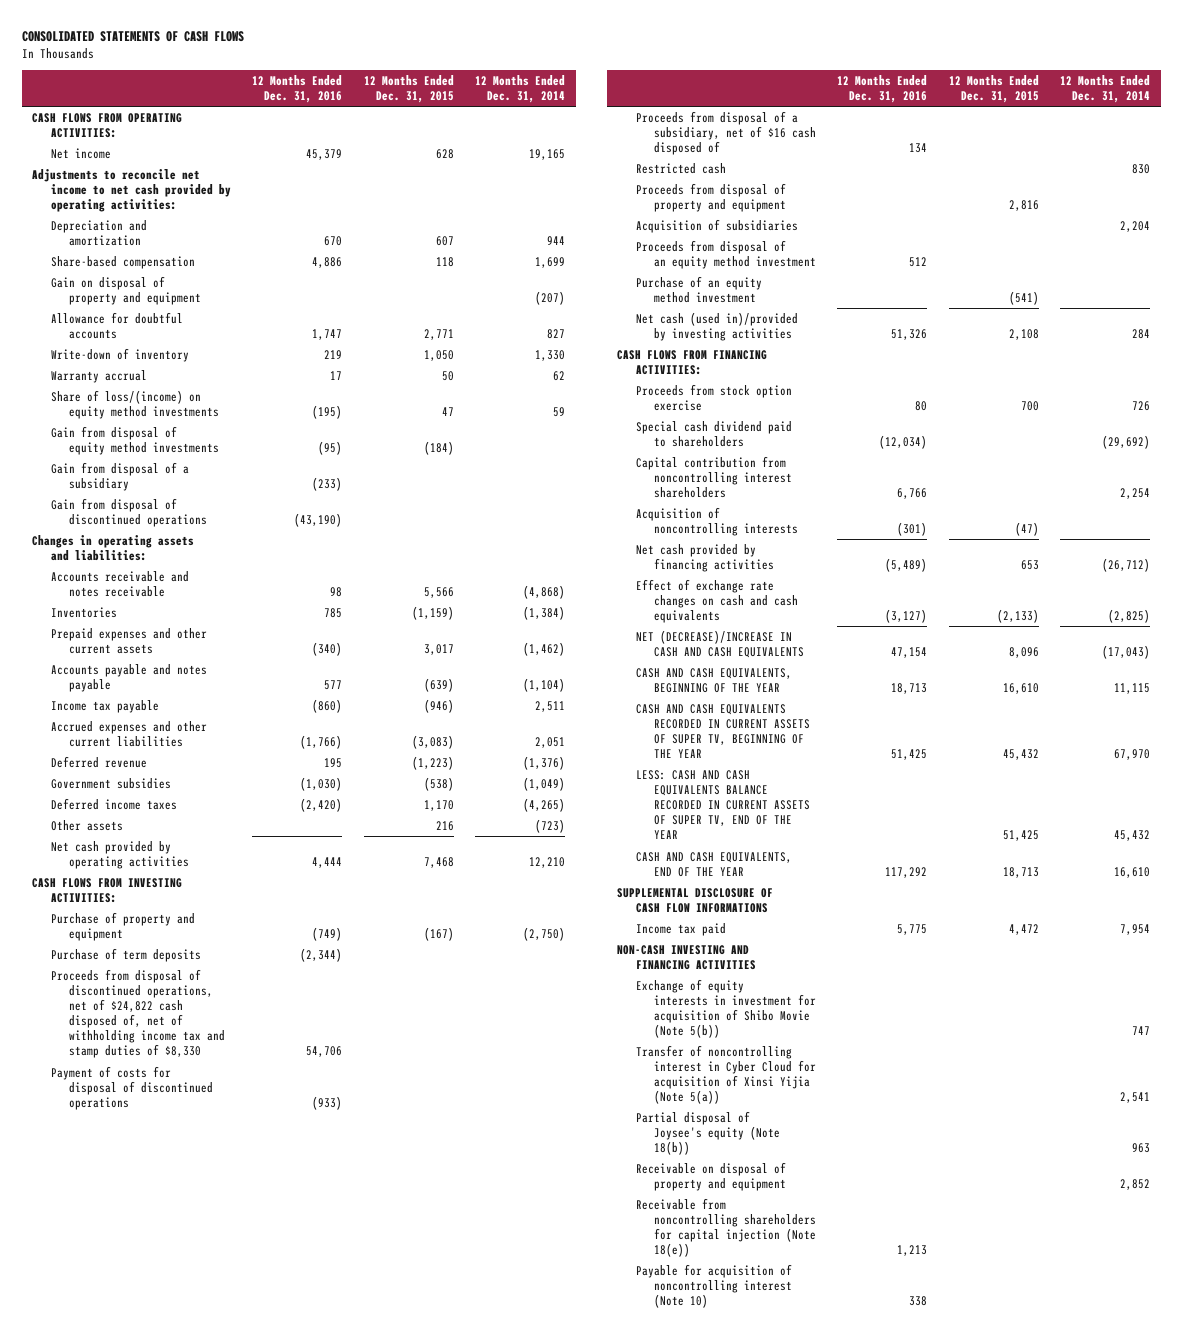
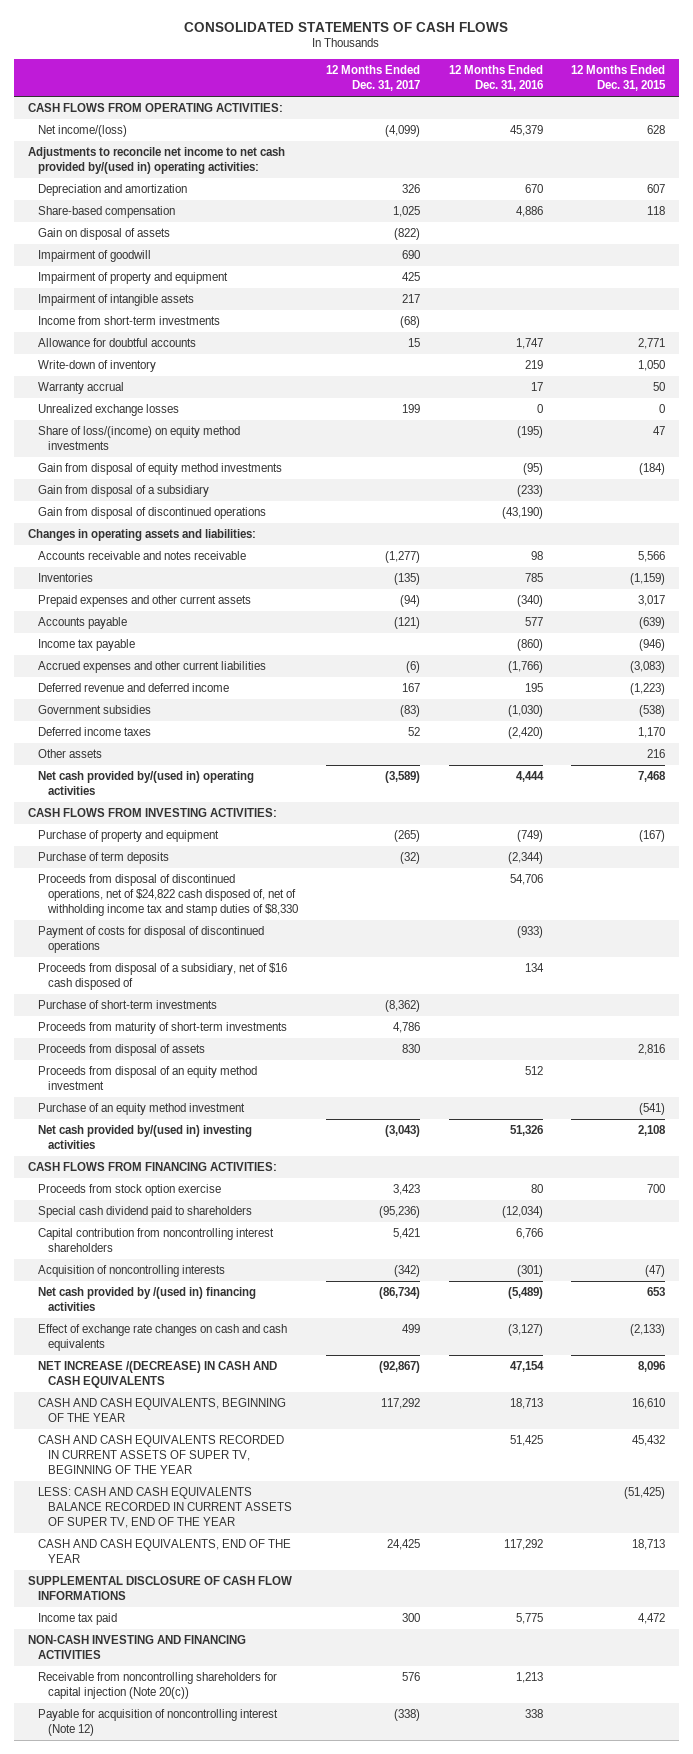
- | 12 Months Ended Dec. 31, 2016 | 12 Months Ended Dec. 31, 2015 | 12 Months Ended Dec. 31, 2014
+ | 12 Months Ended Dec. 31, 2017 | 12 Months Ended Dec. 31, 2016 | 12 Months Ended Dec. 31, 2015
- Net income | 45,379 | 628 | 19,165
- Adjustments to reconcile net income to net cash provided by operating activities:
+ Net income/(loss) | (4,099) | 45,379 | 628
+ Adjustments to reconcile net income to net cash provided by/(used in) operating activities:
- Gain on disposal of property and equipment | | | (207)
+ Gain on disposal of assets | (822) | |
+ Impairment of goodwill | 690 | |
+ Impairment of property and equipment | 425 | |
+ Impairment of intangible assets | 217 | |
+ Income from short-term investments | (68) | |
+ Unrealized exchange losses | 199 | 0 | 0
- Accounts payable and notes payable | 577 | (639) | (1,104)
+ Accounts payable | (121) | 577 | (639)
- Deferred revenue | 195 | (1,223) | (1,376)
+ Deferred revenue and deferred income | 167 | 195 | (1,223)
- Net cash provided by operating activities | 4,444 | 7,468 | 12,210
+ Net cash provided by/(used in) operating activities | (3,589) | 4,444 | 7,468
- Restricted cash | | | 830
- Proceeds from disposal of property and equipment | | 2,816 |
- Acquisition of subsidiaries | | | 2,204
+ Purchase of short-term investments | (8,362) | |
+ Proceeds from maturity of short-term investments | 4,786 | |
+ Proceeds from disposal of assets | 830 | | 2,816
- Net cash (used in)/provided by investing activities | 51,326 | 2,108 | 284
+ Net cash provided by/(used in) investing activities | (3,043) | 51,326 | 2,108
- Net cash provided by financing activities | (5,489) | 653 | (26,712)
+ Net cash provided by /(used in) financing activities | (86,734) | (5,489) | 653
- NET (DECREASE)/INCREASE IN CASH AND CASH EQUIVALENTS | 47,154 | 8,096 | (17,043)
+ NET INCREASE /(DECREASE) IN CASH AND CASH EQUIVALENTS | (92,867) | 47,154 | 8,096
- LESS: CASH AND CASH EQUIVALENTS BALANCE RECORDED IN CURRENT ASSETS OF SUPER TV, END OF THE YEAR | | 51,425 | 45,432
+ LESS: CASH AND CASH EQUIVALENTS BALANCE RECORDED IN CURRENT ASSETS OF SUPER TV, END OF THE YEAR | | | (51,425)
- Exchange of equity interests in investment for acquisition of Shibo Movie (Note 5(b)) | | | 747
- Transfer of noncontrolling interest in Cyber Cloud for acquisition of Xinsi Yijia (Note 5(a)) | | | 2,541
- Partial disposal of Joysee's equity (Note 18(b)) | | | 963
- Receivable on disposal of property and equipment | | | 2,852
- Receivable from noncontrolling shareholders for capital injection (Note 18(e)) | 1,213 | |
- Payable for acquisition of noncontrolling interest (Note 10) | 338 | |
+ Receivable from noncontrolling shareholders for capital injection (Note 20(c)) | 576 | 1,213 |
+ Payable for acquisition of noncontrolling interest (Note 12) | (338) | 338 |

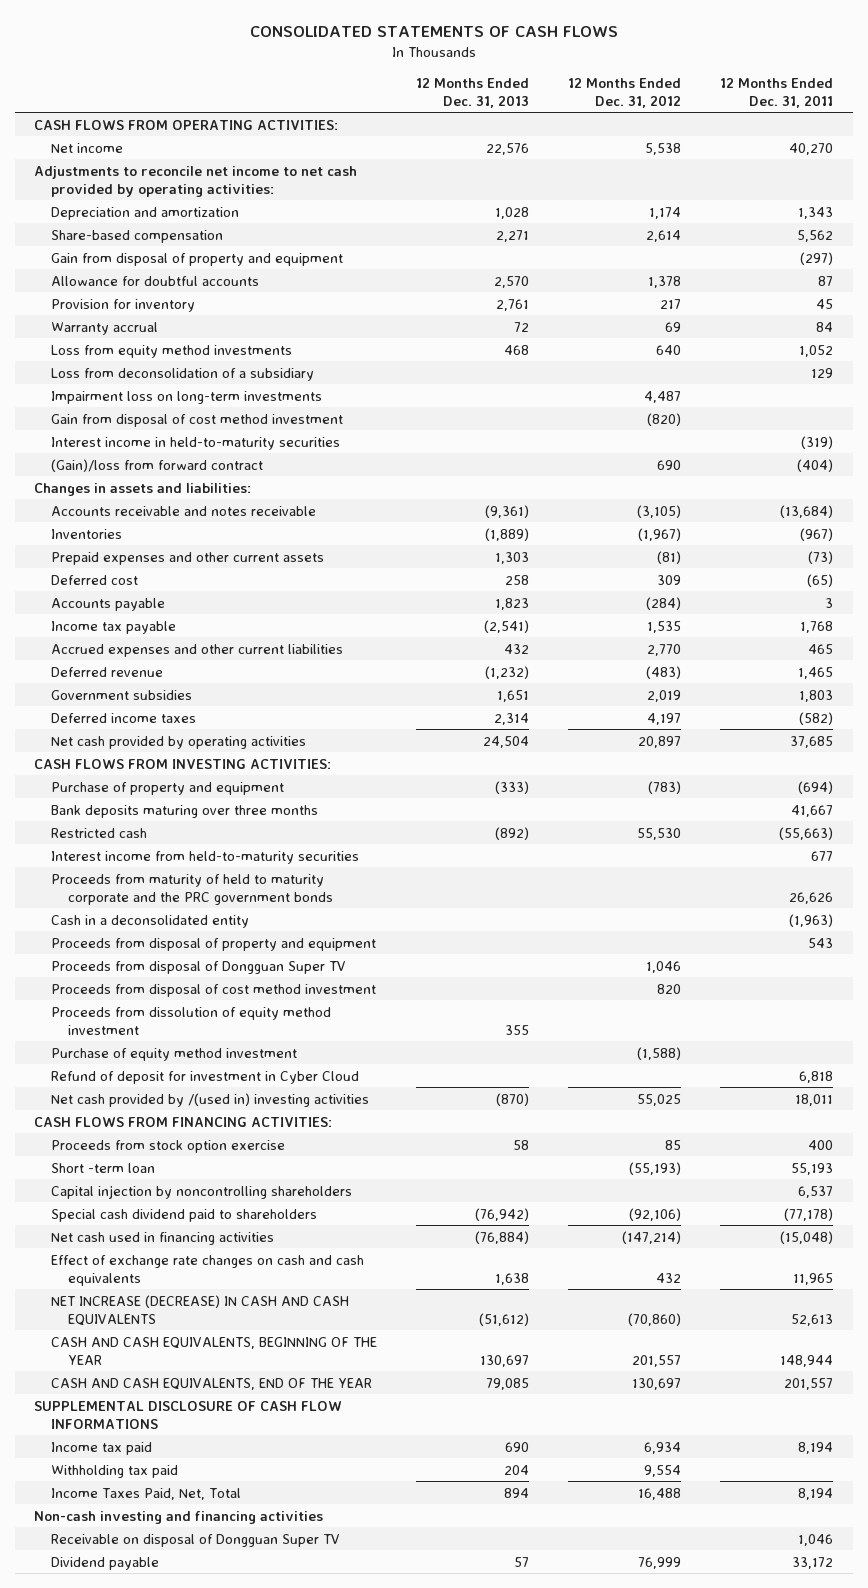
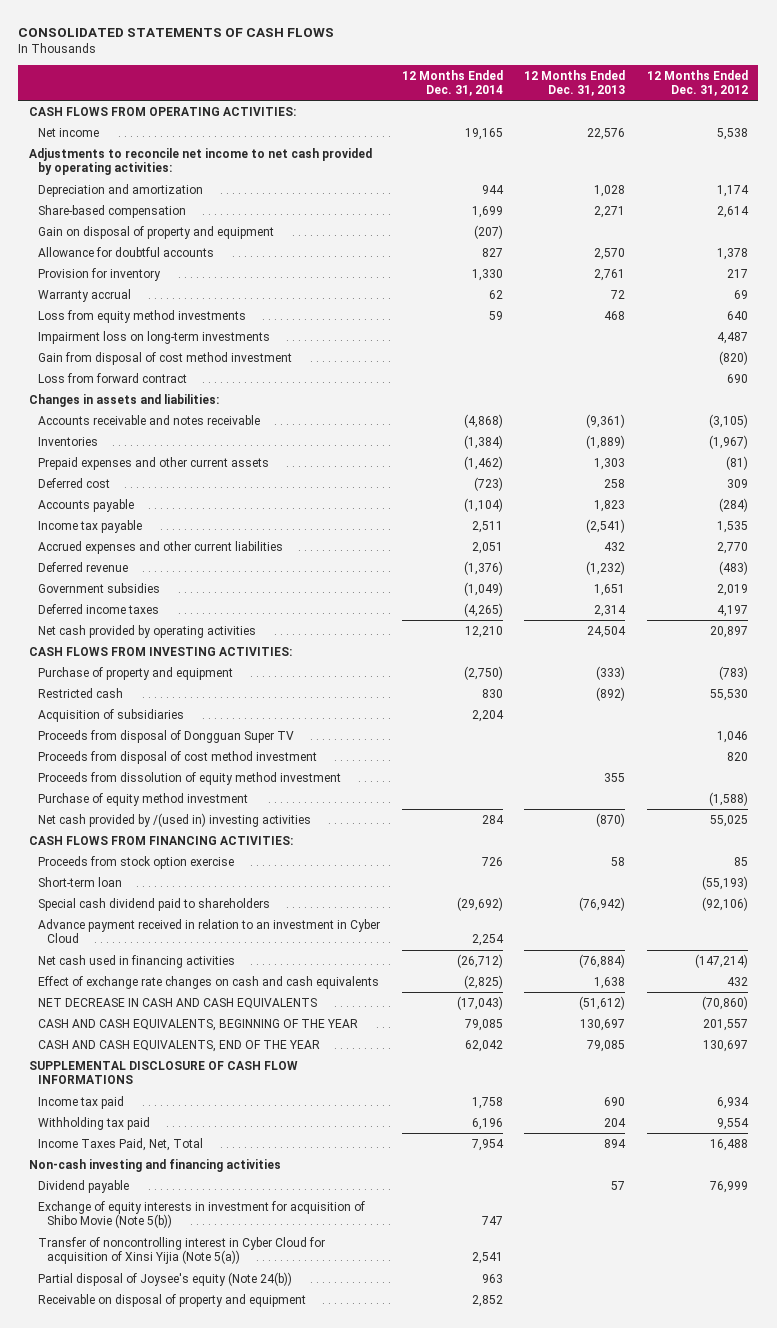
- | 12 Months Ended Dec. 31, 2013 | 12 Months Ended Dec. 31, 2012 | 12 Months Ended Dec. 31, 2011
+ | 12 Months Ended Dec. 31, 2014 | 12 Months Ended Dec. 31, 2013 | 12 Months Ended Dec. 31, 2012
- Gain from disposal of property and equipment | | | (297)
+ Gain on disposal of property and equipment | (207) | |
- Loss from deconsolidation of a subsidiary | | | 129
- Interest income in held-to-maturity securities | | | (319)
- (Gain)/loss from forward contract | | 690 | (404)
+ Loss from forward contract | | | 690
- Bank deposits maturing over three months | | | 41,667
- Interest income from held-to-maturity securities | | | 677
- Proceeds from maturity of held to maturity corporate and the PRC government bonds | | | 26,626
- Cash in a deconsolidated entity | | | (1,963)
- Proceeds from disposal of property and equipment | | | 543
+ Acquisition of subsidiaries | 2,204 | |
- Refund of deposit for investment in Cyber Cloud | | | 6,818
- Short -term loan | | (55,193) | 55,193
- Capital injection by noncontrolling shareholders | | | 6,537
+ Short-term loan | | | (55,193)
+ Advance payment received in relation to an investment in Cyber Cloud | 2,254 | |
- NET INCREASE (DECREASE) IN CASH AND CASH EQUIVALENTS | (51,612) | (70,860) | 52,613
+ NET DECREASE IN CASH AND CASH EQUIVALENTS | (17,043) | (51,612) | (70,860)
- Receivable on disposal of Dongguan Super TV | | | 1,046
+ Exchange of equity interests in investment for acquisition of Shibo Movie (Note 5(b)) | 747 | |
+ Transfer of noncontrolling interest in Cyber Cloud for acquisition of Xinsi Yijia (Note 5(a)) | 2,541 | |
+ Partial disposal of Joysee's equity (Note 24(b)) | 963 | |
+ Receivable on disposal of property and equipment | 2,852 | |

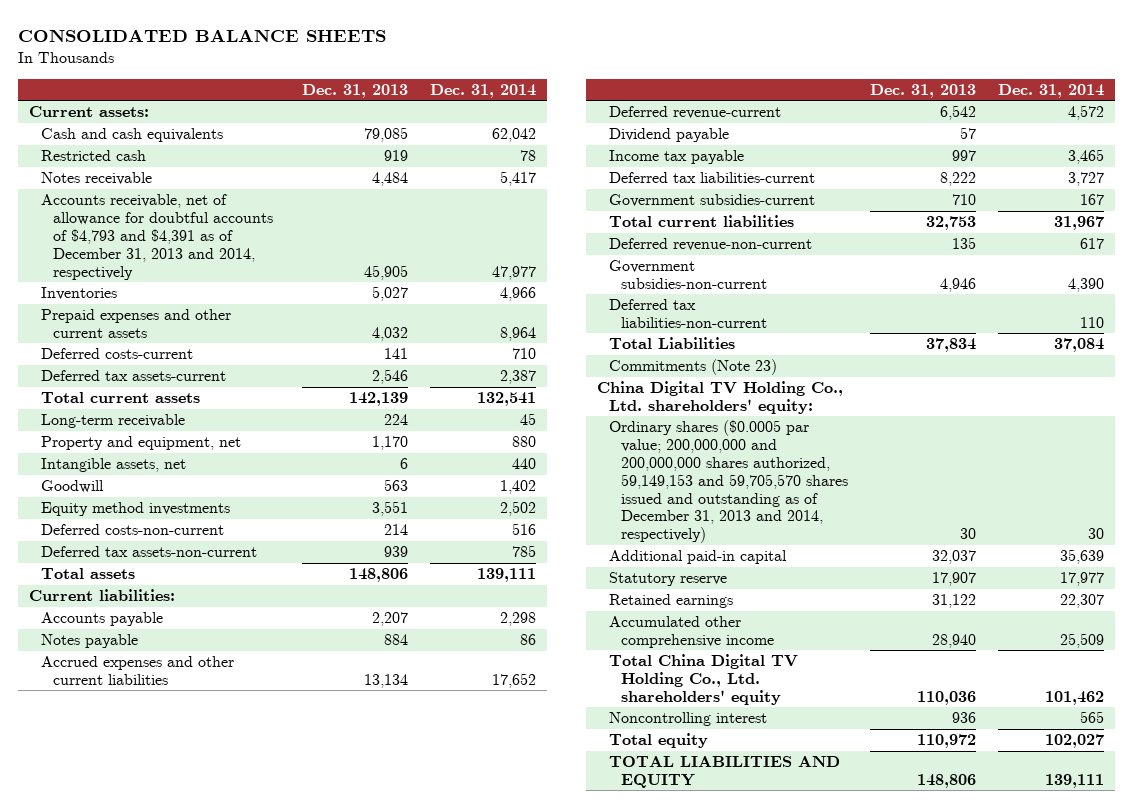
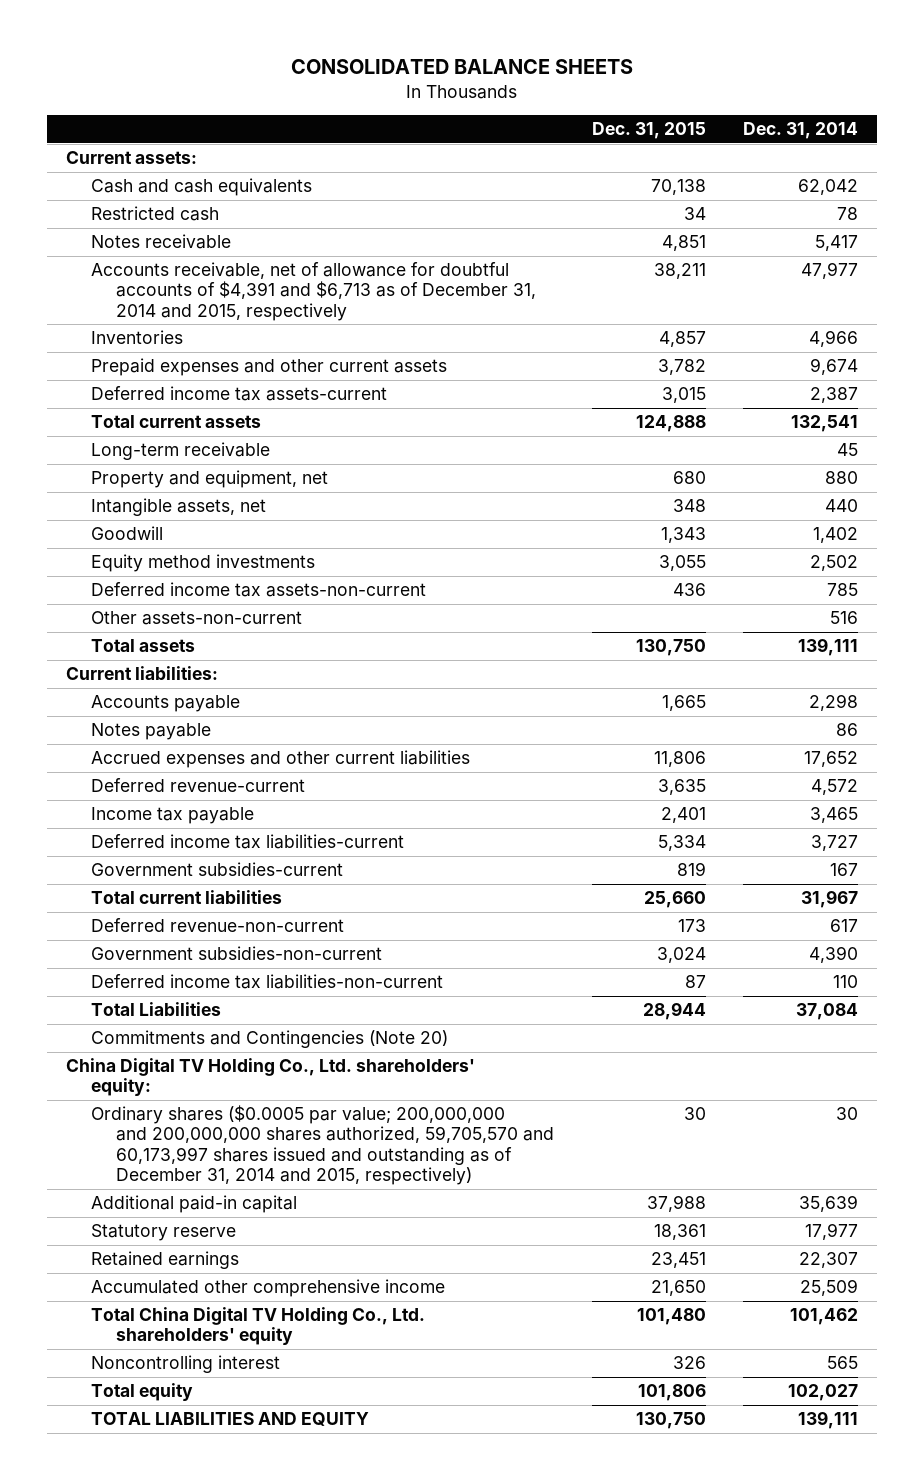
- | Dec. 31, 2013 | Dec. 31, 2014
+ | Dec. 31, 2015 | Dec. 31, 2014
- Accounts receivable, net of allowance for doubtful accounts of $4,793 and $4,391 as of December 31, 2013 and 2014, respectively | 45,905 | 47,977
+ Accounts receivable, net of allowance for doubtful accounts of $4,391 and $6,713 as of December 31, 2014 and 2015, respectively | 38,211 | 47,977
- Prepaid expenses and other current assets | 4,032 | 8,964
- Deferred costs-current | 141 | 710
- Deferred tax assets-current | 2,546 | 2,387
+ Prepaid expenses and other current assets | 3,782 | 9,674
+ Deferred income tax assets-current | 3,015 | 2,387
- Deferred costs-non-current | 214 | 516
- Deferred tax assets-non-current | 939 | 785
+ Deferred income tax assets-non-current | 436 | 785
+ Other assets-non-current | | 516
- Dividend payable | 57 |
- Deferred tax liabilities-current | 8,222 | 3,727
+ Deferred income tax liabilities-current | 5,334 | 3,727
- Deferred tax liabilities-non-current | | 110
+ Deferred income tax liabilities-non-current | 87 | 110
- Commitments (Note 23)
+ Commitments and Contingencies (Note 20)
- Ordinary shares ($0.0005 par value; 200,000,000 and 200,000,000 shares authorized, 59,149,153 and 59,705,570 shares issued and outstanding as of December 31, 2013 and 2014, respectively) | 30 | 30
+ Ordinary shares ($0.0005 par value; 200,000,000 and 200,000,000 shares authorized, 59,705,570 and 60,173,997 shares issued and outstanding as of December 31, 2014 and 2015, respectively) | 30 | 30

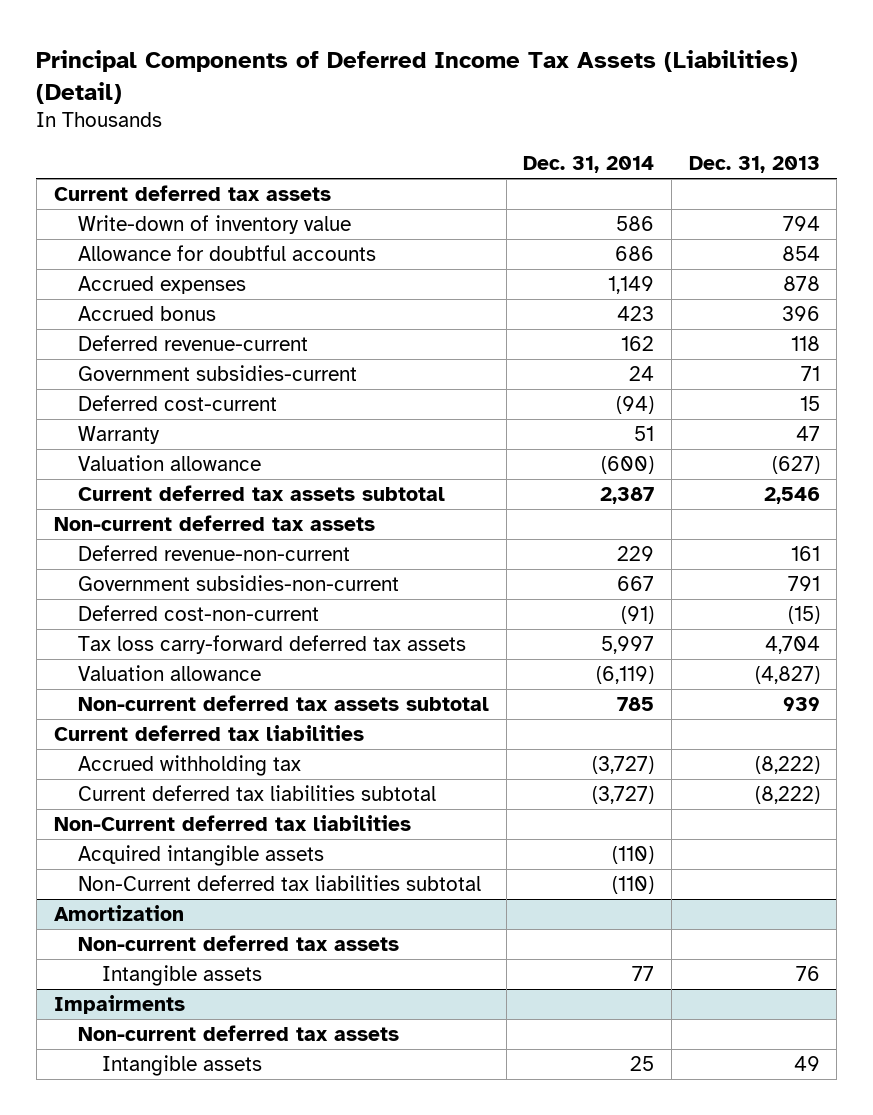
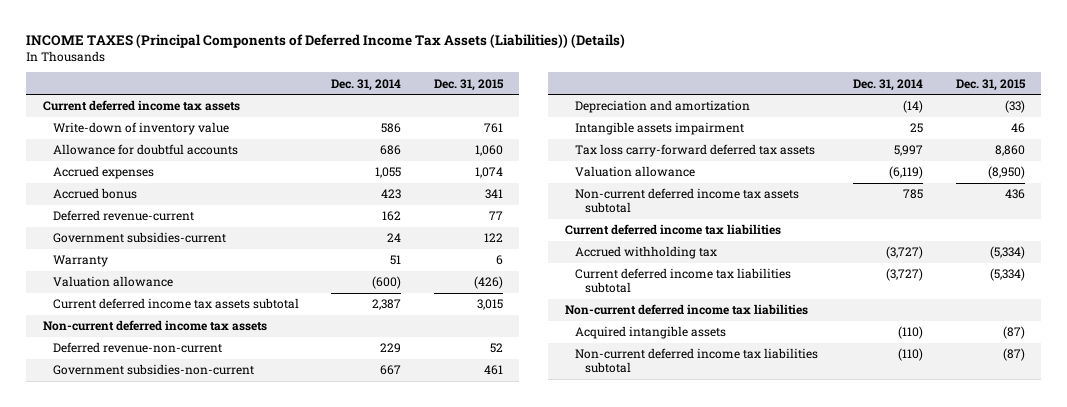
- Principal Components of Deferred Income Tax Assets (Liabilities) (Detail)
+ INCOME TAXES (Principal Components of Deferred Income Tax Assets (Liabilities)) (Details)
- | Dec. 31, 2014 | Dec. 31, 2013
+ | Dec. 31, 2014 | Dec. 31, 2015
- Current deferred tax assets
+ Current deferred income tax assets
- Accrued expenses | 1,149 | 878
+ Accrued expenses | 1,055 | 1,074
- Deferred cost-current | (94) | 15
- Current deferred tax assets subtotal | 2,387 | 2,546
- Non-current deferred tax assets
+ Current deferred income tax assets subtotal | 2,387 | 3,015
+ Non-current deferred income tax assets
- Deferred cost-non-current | (91) | (15)
+ Depreciation and amortization | (14) | (33)
+ Intangible assets impairment | 25 | 46
- Non-current deferred tax assets subtotal | 785 | 939
- Current deferred tax liabilities
+ Non-current deferred income tax assets subtotal | 785 | 436
+ Current deferred income tax liabilities
- Current deferred tax liabilities subtotal | (3,727) | (8,222)
- Non-Current deferred tax liabilities
+ Current deferred income tax liabilities subtotal | (3,727) | (5,334)
+ Non-current deferred income tax liabilities
- Non-Current deferred tax liabilities subtotal | (110) |
- Amortization
- Non-current deferred tax assets
- Intangible assets | 77 | 76
- Impairments
- Non-current deferred tax assets
- Intangible assets | 25 | 49
+ Non-current deferred income tax liabilities subtotal | (110) | (87)

